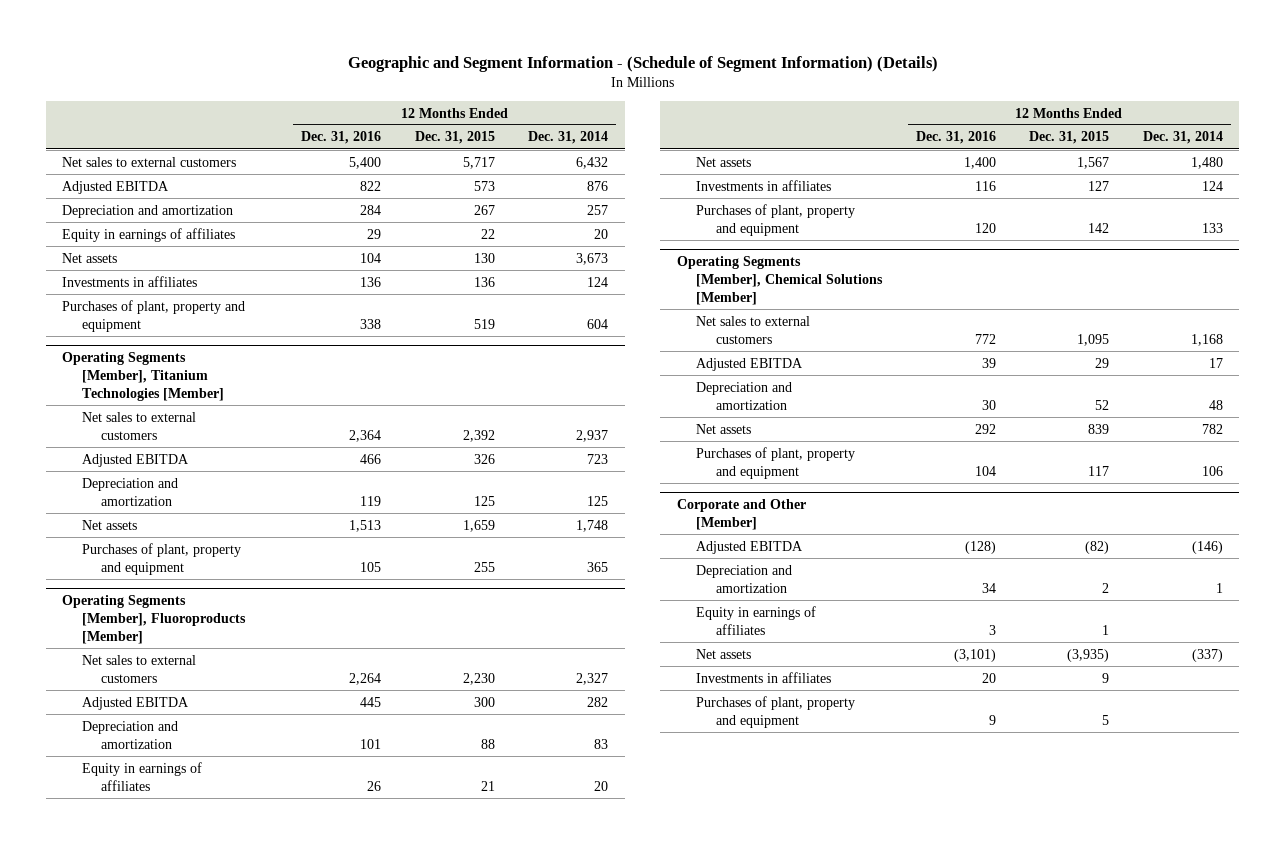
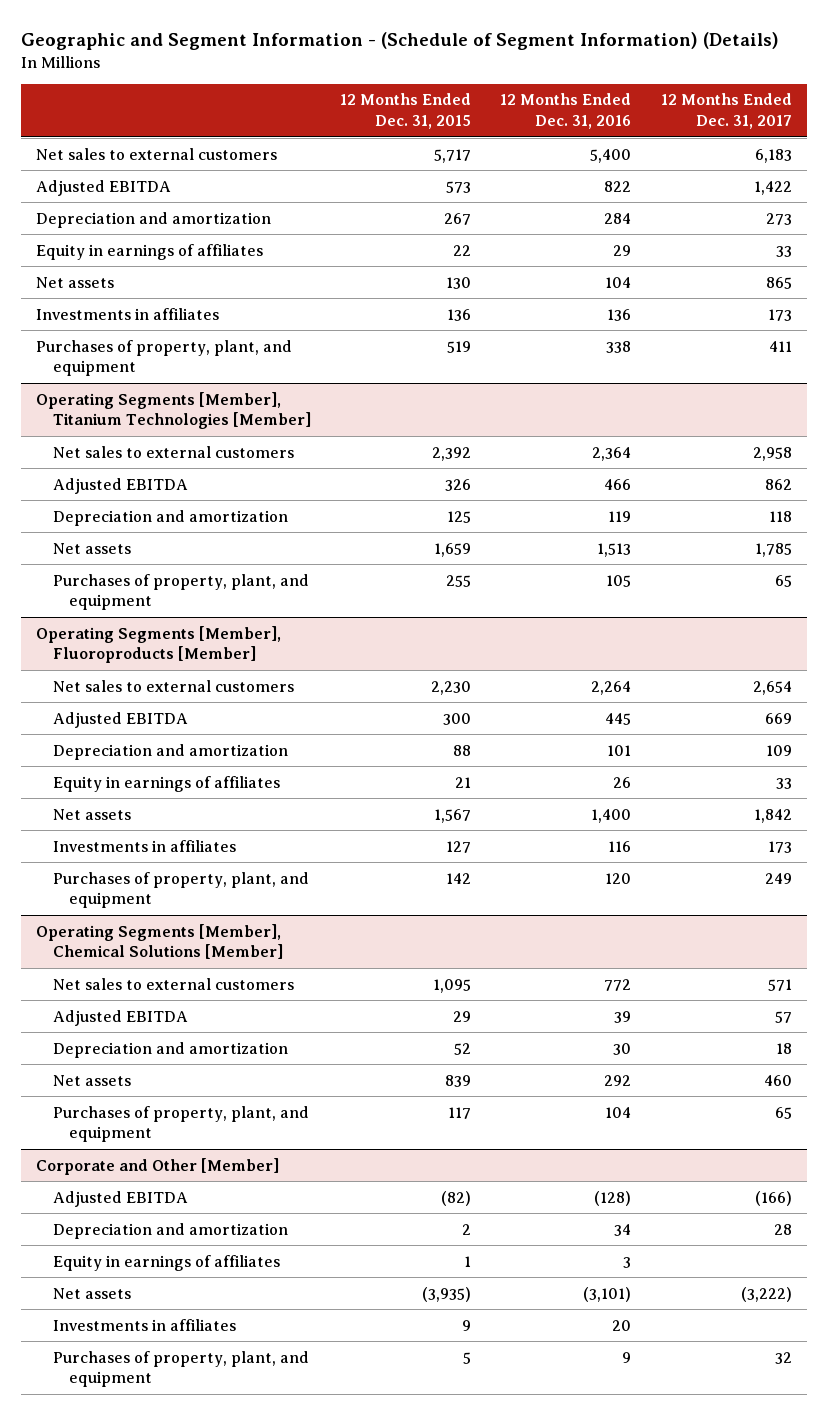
- | 12 Months Ended Dec. 31, 2016 | 12 Months Ended Dec. 31, 2015 | 12 Months Ended Dec. 31, 2014
+ | 12 Months Ended Dec. 31, 2015 | 12 Months Ended Dec. 31, 2016 | 12 Months Ended Dec. 31, 2017
- Purchases of plant, property and equipment | 338 | 519 | 604
+ Purchases of property, plant, and equipment | 519 | 338 | 411
@ Operating Segments [Member], Titanium Technologies [Member]
- Purchases of plant, property and equipment | 105 | 255 | 365
+ Purchases of property, plant, and equipment | 255 | 105 | 65
@ Operating Segments [Member], Fluoroproducts [Member]
- Purchases of plant, property and equipment | 120 | 142 | 133
+ Purchases of property, plant, and equipment | 142 | 120 | 249
@ Operating Segments [Member], Chemical Solutions [Member]
- Purchases of plant, property and equipment | 104 | 117 | 106
+ Purchases of property, plant, and equipment | 117 | 104 | 65
@ Corporate and Other [Member]
- Purchases of plant, property and equipment | 9 | 5 |
+ Purchases of property, plant, and equipment | 5 | 9 | 32

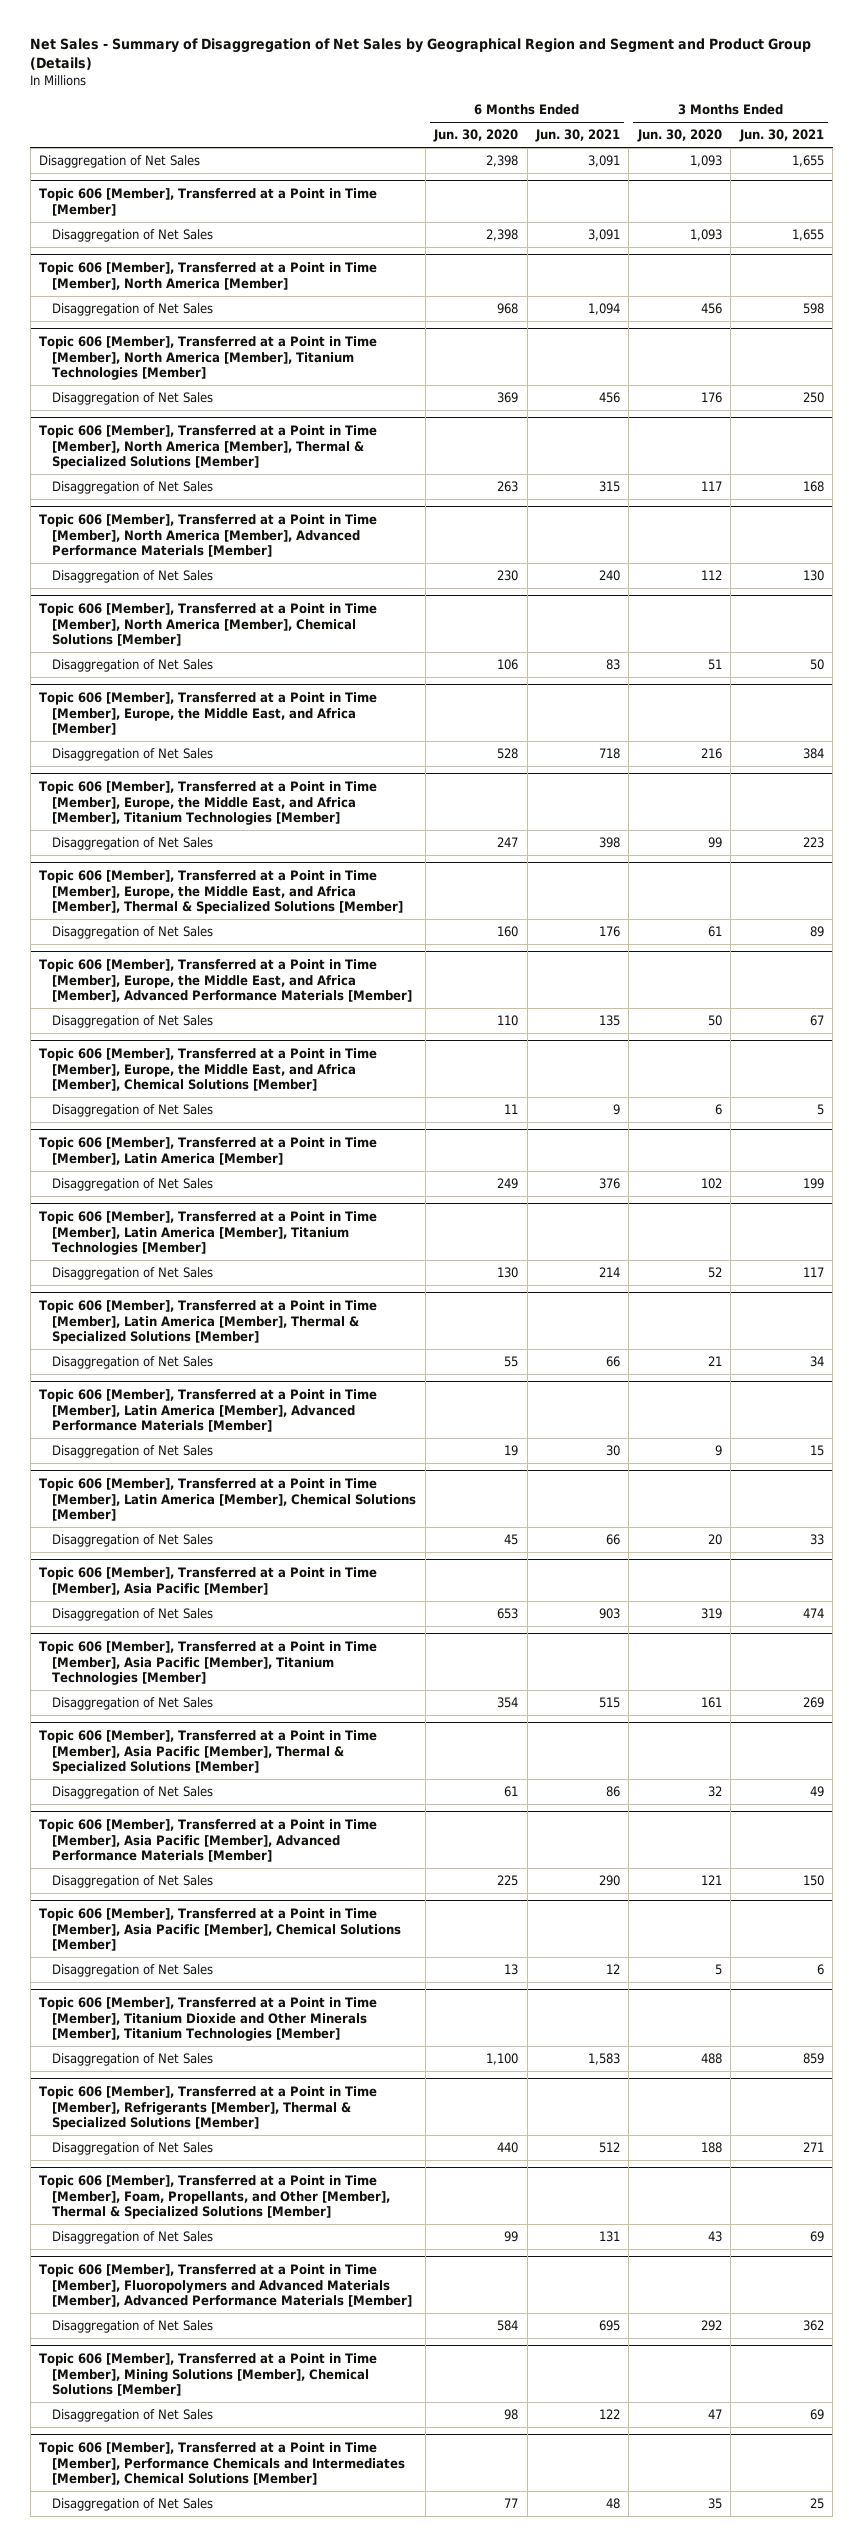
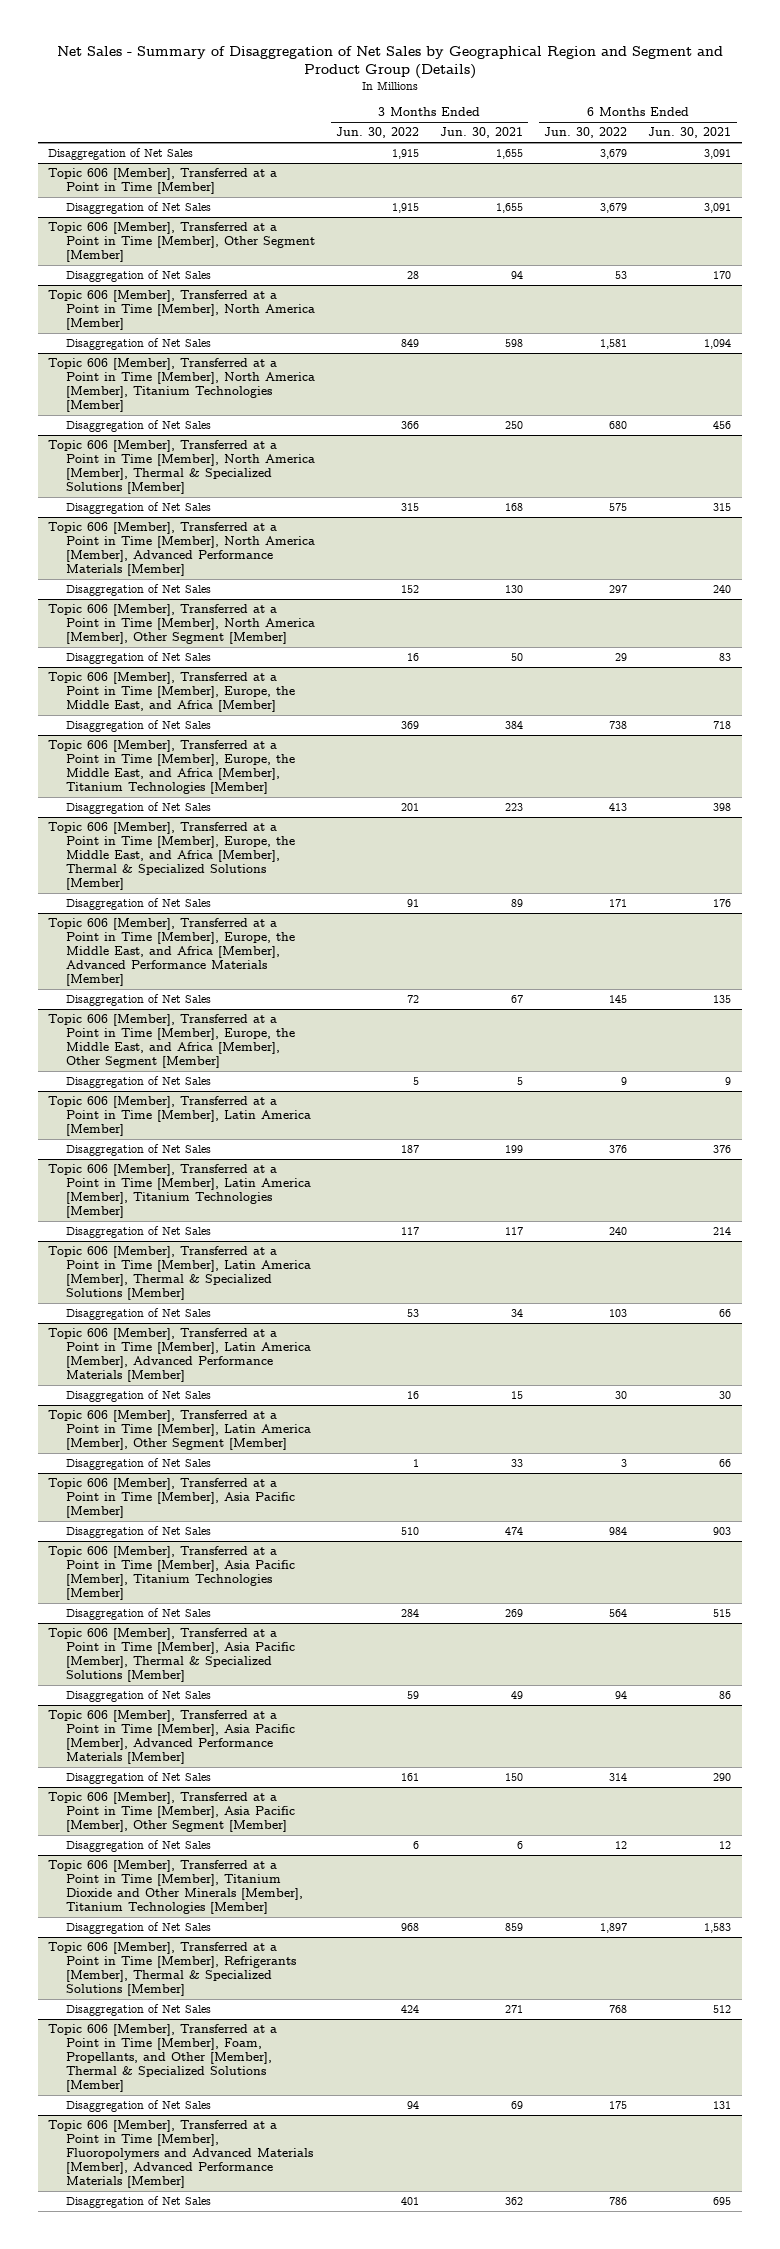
- | 6 Months Ended Jun. 30, 2020 | 6 Months Ended Jun. 30, 2021 | 3 Months Ended Jun. 30, 2020 | 3 Months Ended Jun. 30, 2021
+ | 3 Months Ended Jun. 30, 2022 | 3 Months Ended Jun. 30, 2021 | 6 Months Ended Jun. 30, 2022 | 6 Months Ended Jun. 30, 2021
+ Topic 606 [Member], Transferred at a Point in Time [Member], Other Segment [Member]
+ Disaggregation of Net Sales | 28 | 94 | 53 | 170
- Topic 606 [Member], Transferred at a Point in Time [Member], North America [Member], Chemical Solutions [Member]
+ Topic 606 [Member], Transferred at a Point in Time [Member], North America [Member], Other Segment [Member]
- Topic 606 [Member], Transferred at a Point in Time [Member], Europe, the Middle East, and Africa [Member], Chemical Solutions [Member]
+ Topic 606 [Member], Transferred at a Point in Time [Member], Europe, the Middle East, and Africa [Member], Other Segment [Member]
- Topic 606 [Member], Transferred at a Point in Time [Member], Latin America [Member], Chemical Solutions [Member]
+ Topic 606 [Member], Transferred at a Point in Time [Member], Latin America [Member], Other Segment [Member]
- Topic 606 [Member], Transferred at a Point in Time [Member], Asia Pacific [Member], Chemical Solutions [Member]
+ Topic 606 [Member], Transferred at a Point in Time [Member], Asia Pacific [Member], Other Segment [Member]
- Topic 606 [Member], Transferred at a Point in Time [Member], Mining Solutions [Member], Chemical Solutions [Member]
- Disaggregation of Net Sales | 98 | 122 | 47 | 69
- Topic 606 [Member], Transferred at a Point in Time [Member], Performance Chemicals and Intermediates [Member], Chemical Solutions [Member]
- Disaggregation of Net Sales | 77 | 48 | 35 | 25

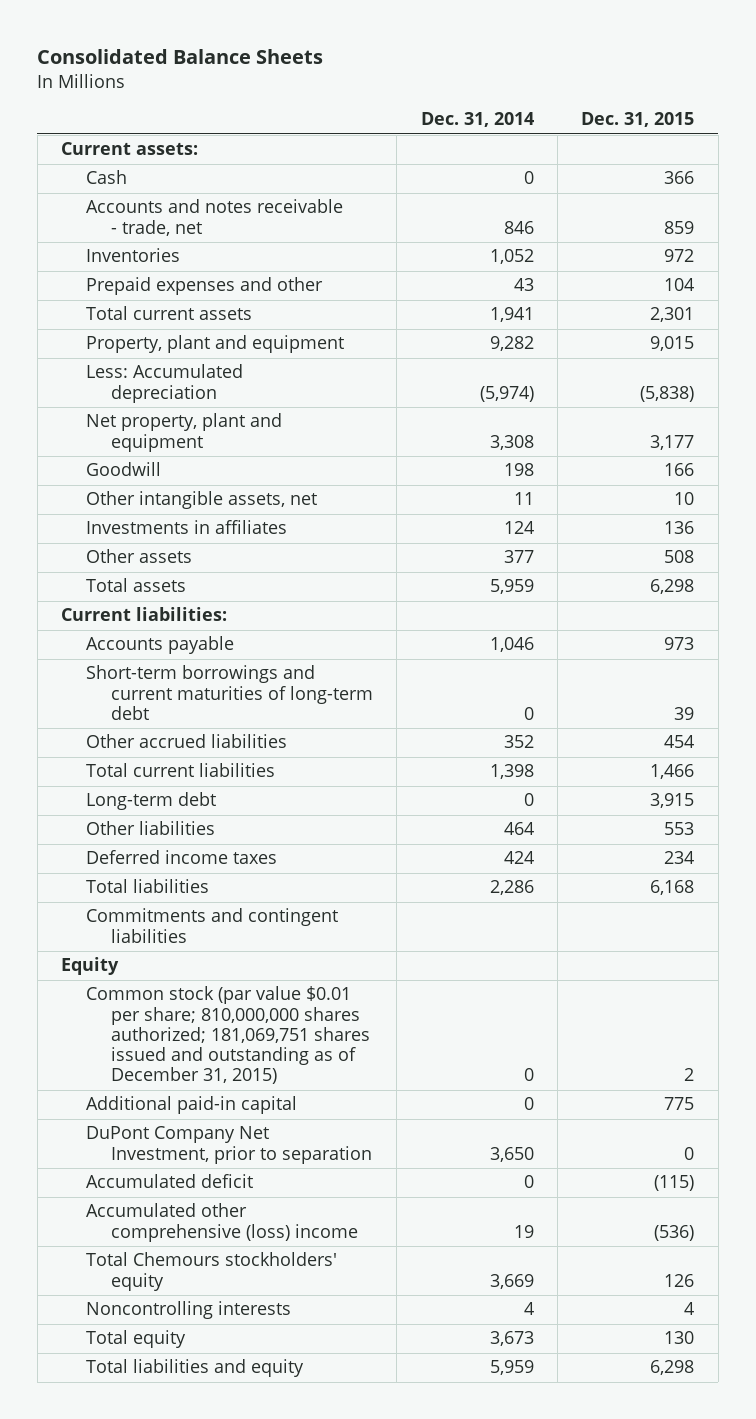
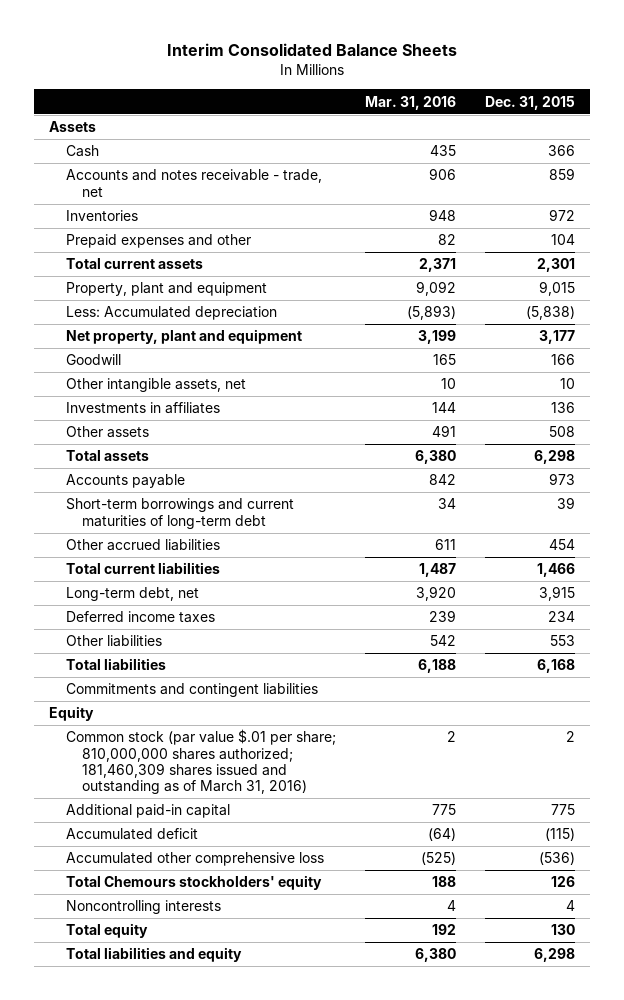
- Consolidated Balance Sheets
+ Interim Consolidated Balance Sheets
- | Dec. 31, 2014 | Dec. 31, 2015
+ | Mar. 31, 2016 | Dec. 31, 2015
- Current assets:
+ Assets
- Current liabilities:
- Long-term debt | 0 | 3,915
+ Long-term debt, net | 3,920 | 3,915
moved down: Other liabilities | 542 | 553
- Common stock (par value $0.01 per share; 810,000,000 shares authorized; 181,069,751 shares issued and outstanding as of December 31, 2015) | 0 | 2
+ Common stock (par value $.01 per share; 810,000,000 shares authorized; 181,460,309 shares issued and outstanding as of March 31, 2016) | 2 | 2
- DuPont Company Net Investment, prior to separation | 3,650 | 0
- Accumulated other comprehensive (loss) income | 19 | (536)
+ Accumulated other comprehensive loss | (525) | (536)

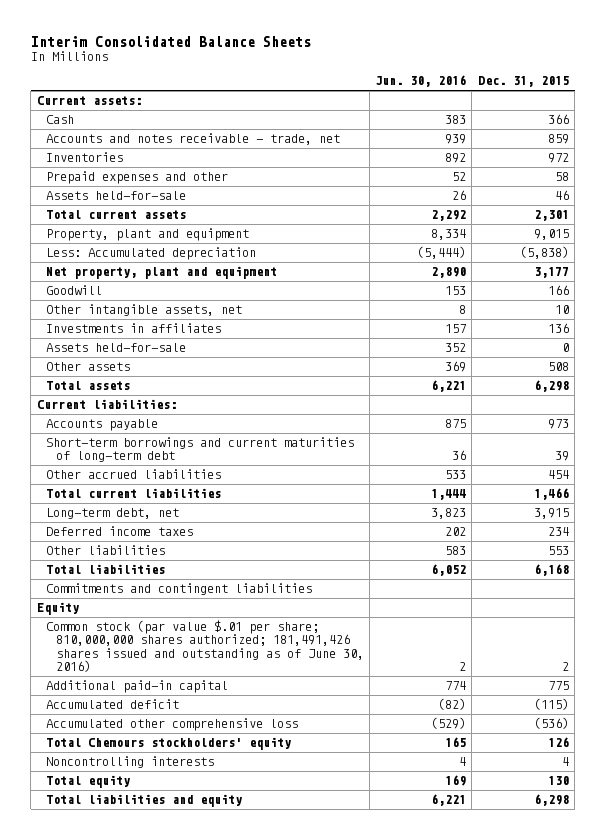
- | Mar. 31, 2016 | Dec. 31, 2015
+ | Jun. 30, 2016 | Dec. 31, 2015
- Assets
+ Current assets:
- Prepaid expenses and other | 82 | 104
+ Prepaid expenses and other | 52 | 58
+ Assets held-for-sale | 26 | 46
+ Assets held-for-sale | 352 | 0
+ Current liabilities:
- Common stock (par value $.01 per share; 810,000,000 shares authorized; 181,460,309 shares issued and outstanding as of March 31, 2016) | 2 | 2
+ Common stock (par value $.01 per share; 810,000,000 shares authorized; 181,491,426 shares issued and outstanding as of June 30, 2016) | 2 | 2

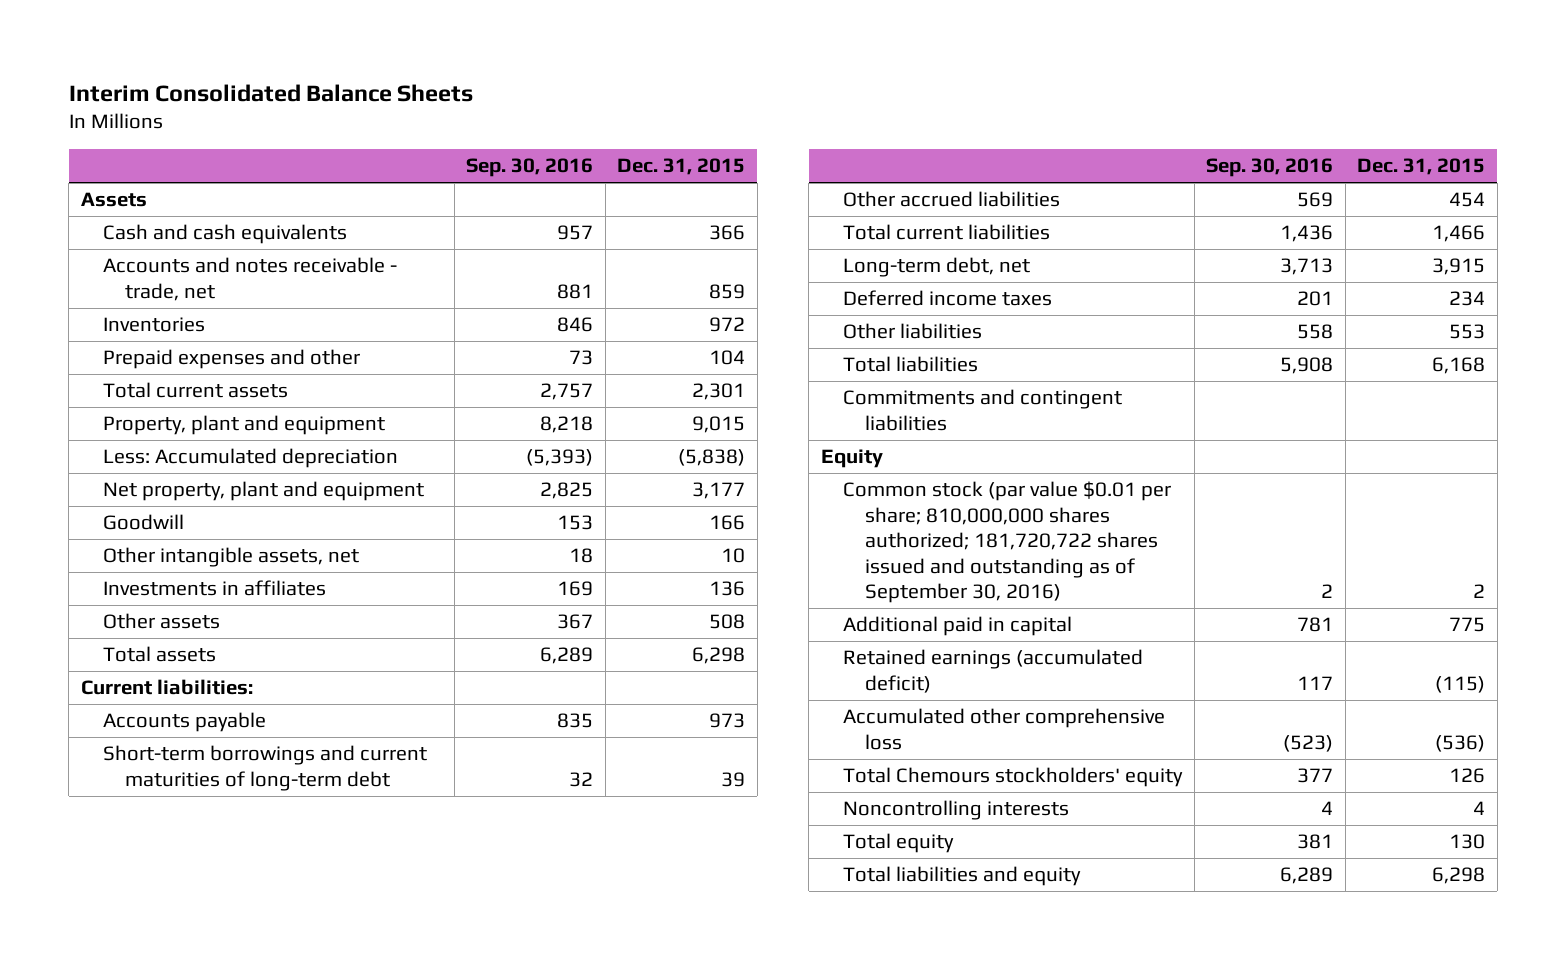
- | Jun. 30, 2016 | Dec. 31, 2015
+ | Sep. 30, 2016 | Dec. 31, 2015
- Current assets:
- Cash | 383 | 366
+ Assets
+ Cash and cash equivalents | 957 | 366
- Prepaid expenses and other | 52 | 58
- Assets held-for-sale | 26 | 46
+ Prepaid expenses and other | 73 | 104
- Assets held-for-sale | 352 | 0
- Common stock (par value $.01 per share; 810,000,000 shares authorized; 181,491,426 shares issued and outstanding as of June 30, 2016) | 2 | 2
- Additional paid-in capital | 774 | 775
- Accumulated deficit | (82) | (115)
+ Common stock (par value $0.01 per share; 810,000,000 shares authorized; 181,720,722 shares issued and outstanding as of September 30, 2016) | 2 | 2
+ Additional paid in capital | 781 | 775
+ Retained earnings (accumulated deficit) | 117 | (115)

